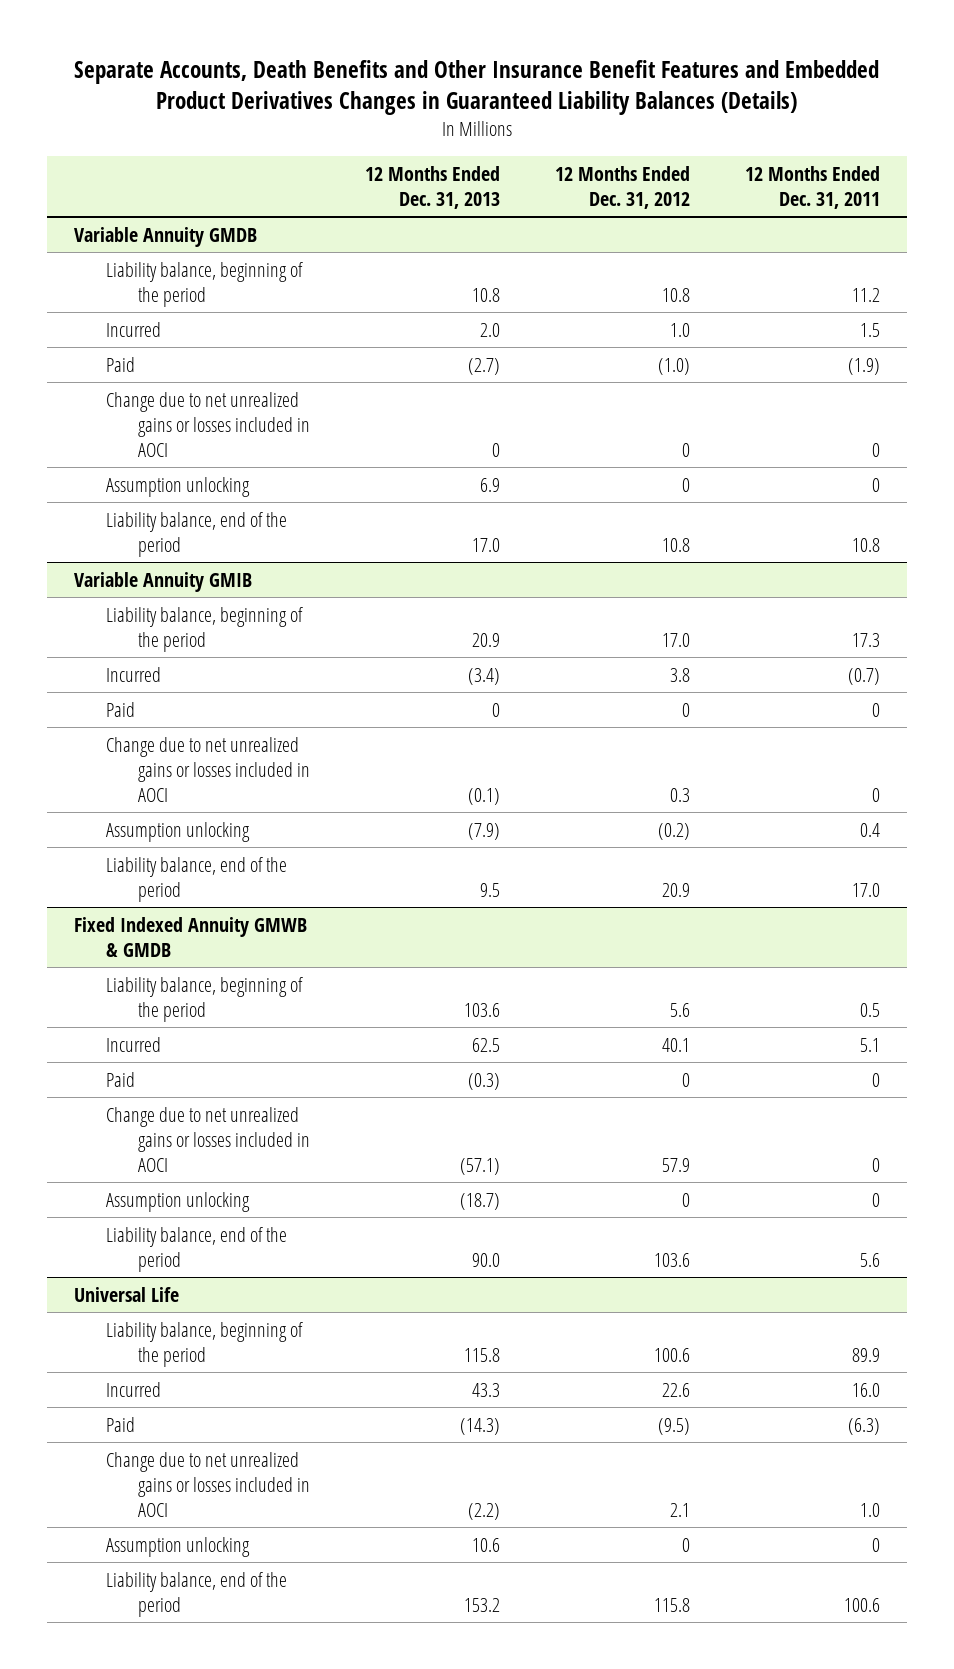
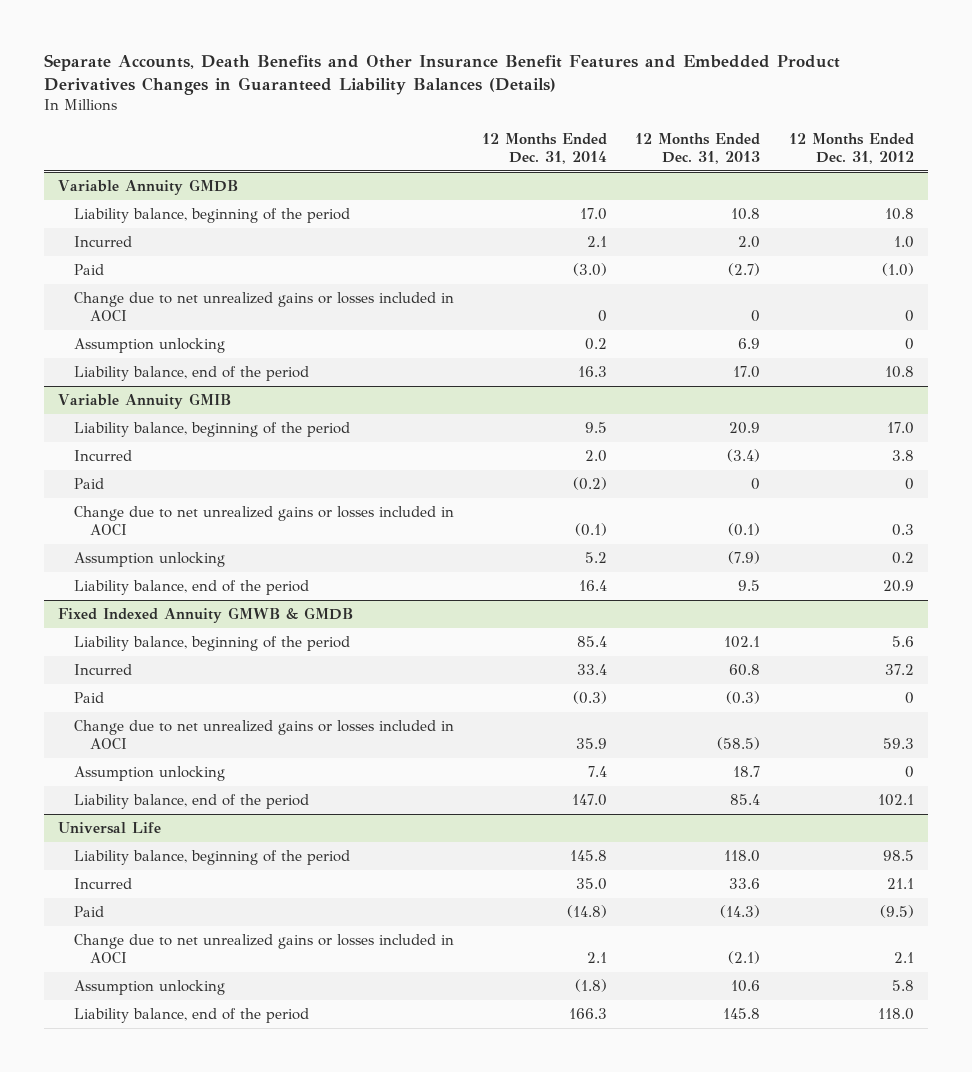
- | 12 Months Ended Dec. 31, 2013 | 12 Months Ended Dec. 31, 2012 | 12 Months Ended Dec. 31, 2011
+ | 12 Months Ended Dec. 31, 2014 | 12 Months Ended Dec. 31, 2013 | 12 Months Ended Dec. 31, 2012
@ Variable Annuity GMIB
- Assumption unlocking | (7.9) | (0.2) | 0.4
+ Assumption unlocking | 5.2 | (7.9) | 0.2
@ Fixed Indexed Annuity GMWB & GMDB
- Liability balance, beginning of the period | 103.6 | 5.6 | 0.5
- Incurred | 62.5 | 40.1 | 5.1
+ Liability balance, beginning of the period | 85.4 | 102.1 | 5.6
+ Incurred | 33.4 | 60.8 | 37.2
- Change due to net unrealized gains or losses included in AOCI | (57.1) | 57.9 | 0
- Assumption unlocking | (18.7) | 0 | 0
- Liability balance, end of the period | 90.0 | 103.6 | 5.6
+ Change due to net unrealized gains or losses included in AOCI | 35.9 | (58.5) | 59.3
+ Assumption unlocking | 7.4 | 18.7 | 0
+ Liability balance, end of the period | 147.0 | 85.4 | 102.1
@ Universal Life
- Liability balance, beginning of the period | 115.8 | 100.6 | 89.9
- Incurred | 43.3 | 22.6 | 16.0
+ Liability balance, beginning of the period | 145.8 | 118.0 | 98.5
+ Incurred | 35.0 | 33.6 | 21.1
- Change due to net unrealized gains or losses included in AOCI | (2.2) | 2.1 | 1.0
- Assumption unlocking | 10.6 | 0 | 0
- Liability balance, end of the period | 153.2 | 115.8 | 100.6
+ Change due to net unrealized gains or losses included in AOCI | 2.1 | (2.1) | 2.1
+ Assumption unlocking | (1.8) | 10.6 | 5.8
+ Liability balance, end of the period | 166.3 | 145.8 | 118.0

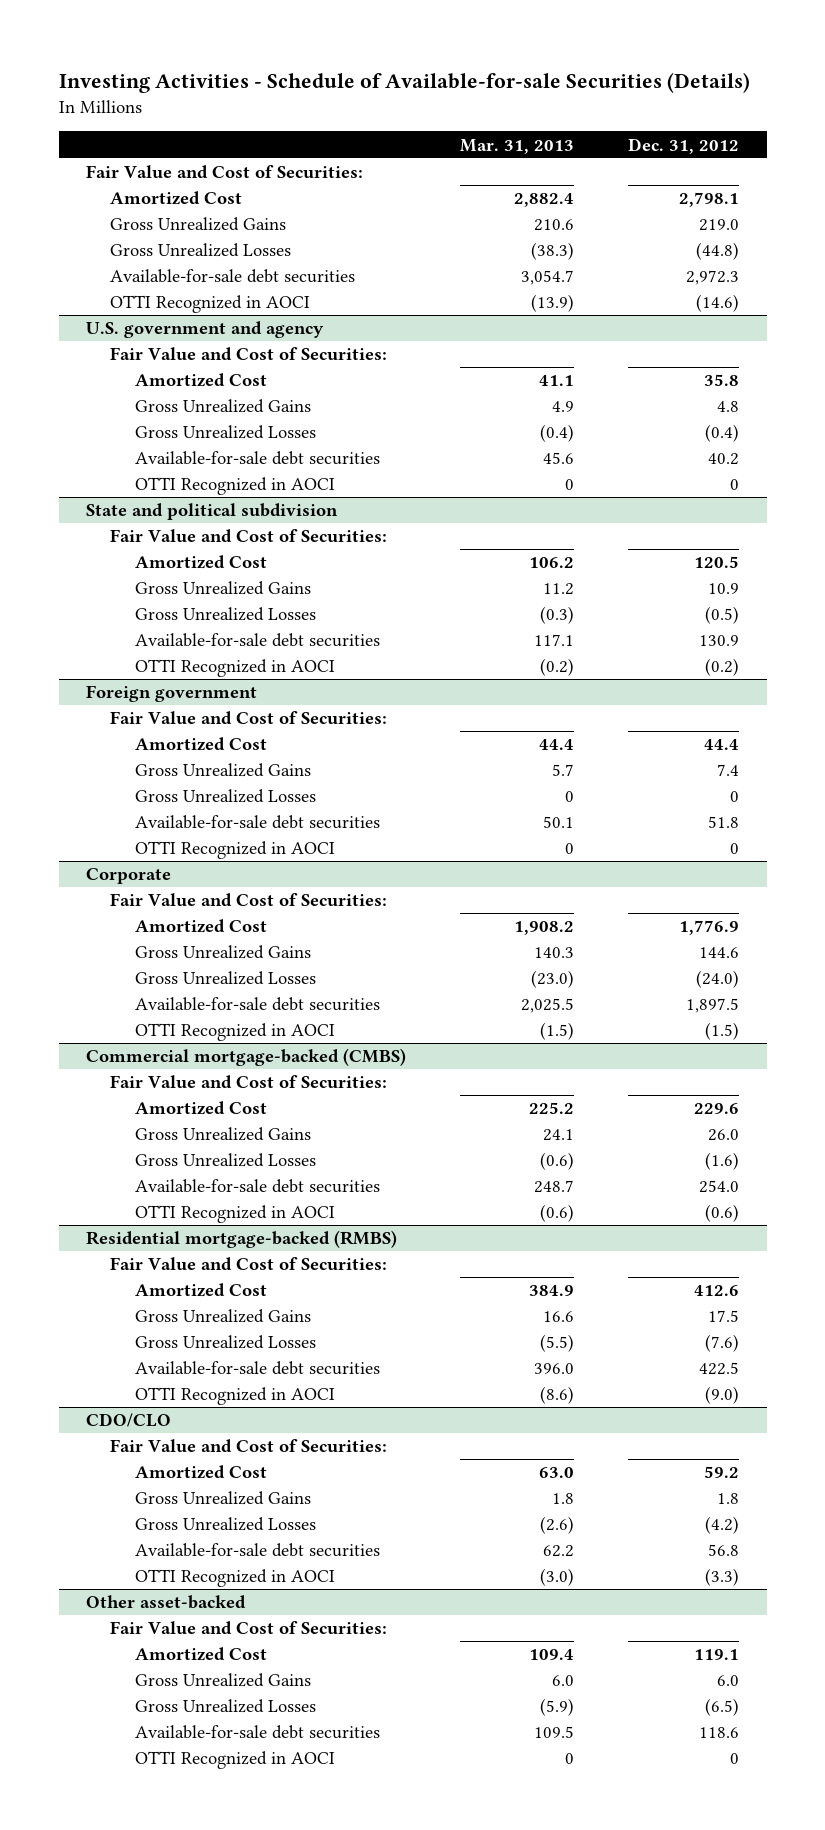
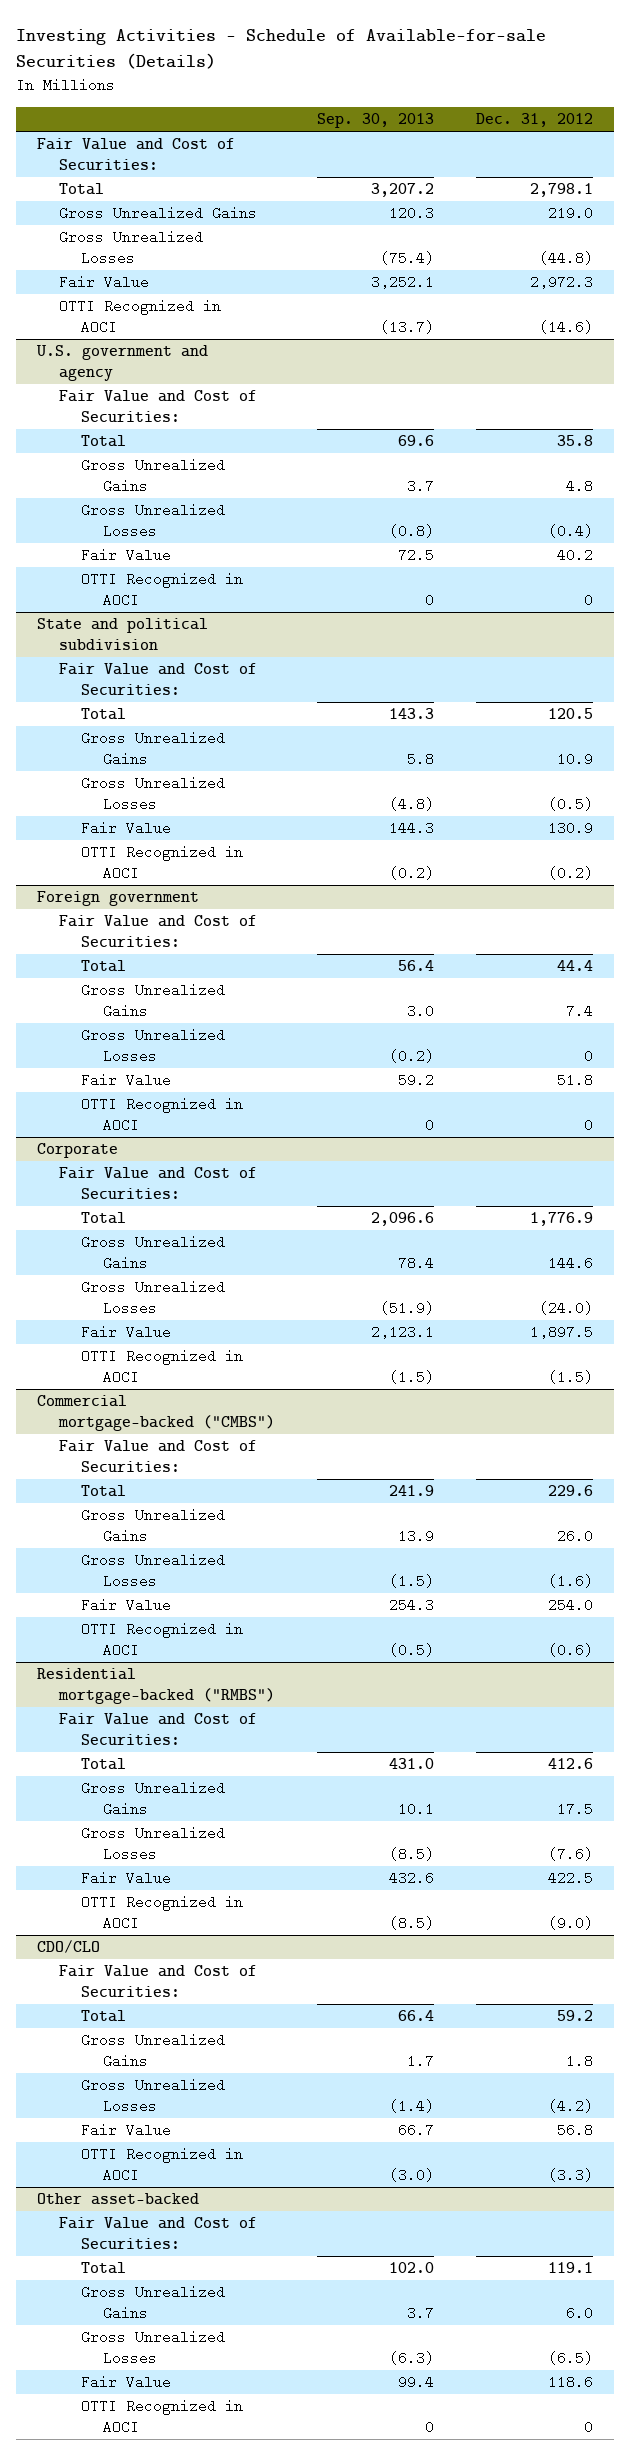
- | Mar. 31, 2013 | Dec. 31, 2012
+ | Sep. 30, 2013 | Dec. 31, 2012
- Amortized Cost | 2,882.4 | 2,798.1
+ Total | 3,207.2 | 2,798.1
- Available-for-sale debt securities | 3,054.7 | 2,972.3
+ Fair Value | 3,252.1 | 2,972.3
@ U.S. government and agency
- Amortized Cost | 41.1 | 35.8
+ Total | 69.6 | 35.8
- Available-for-sale debt securities | 45.6 | 40.2
+ Fair Value | 72.5 | 40.2
@ State and political subdivision
- Amortized Cost | 106.2 | 120.5
+ Total | 143.3 | 120.5
- Available-for-sale debt securities | 117.1 | 130.9
+ Fair Value | 144.3 | 130.9
@ Foreign government
- Amortized Cost | 44.4 | 44.4
+ Total | 56.4 | 44.4
- Available-for-sale debt securities | 50.1 | 51.8
+ Fair Value | 59.2 | 51.8
@ Corporate
- Amortized Cost | 1,908.2 | 1,776.9
+ Total | 2,096.6 | 1,776.9
- Available-for-sale debt securities | 2,025.5 | 1,897.5
+ Fair Value | 2,123.1 | 1,897.5
- Commercial mortgage-backed (CMBS)
+ Commercial mortgage-backed ("CMBS")
- Amortized Cost | 225.2 | 229.6
+ Total | 241.9 | 229.6
- Available-for-sale debt securities | 248.7 | 254.0
+ Fair Value | 254.3 | 254.0
- Residential mortgage-backed (RMBS)
+ Residential mortgage-backed ("RMBS")
- Amortized Cost | 384.9 | 412.6
+ Total | 431.0 | 412.6
- Available-for-sale debt securities | 396.0 | 422.5
+ Fair Value | 432.6 | 422.5
@ CDO/CLO
- Amortized Cost | 63.0 | 59.2
+ Total | 66.4 | 59.2
- Available-for-sale debt securities | 62.2 | 56.8
+ Fair Value | 66.7 | 56.8
@ Other asset-backed
- Amortized Cost | 109.4 | 119.1
+ Total | 102.0 | 119.1
- Available-for-sale debt securities | 109.5 | 118.6
+ Fair Value | 99.4 | 118.6

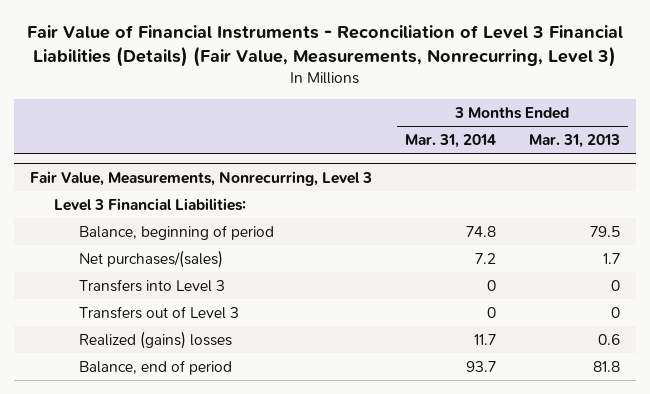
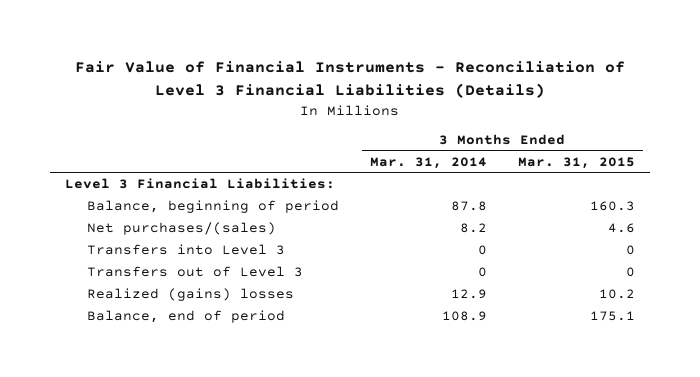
- Fair Value of Financial Instruments - Reconciliation of Level 3 Financial Liabilities (Details) (Fair Value, Measurements, Nonrecurring, Level 3)
+ Fair Value of Financial Instruments - Reconciliation of Level 3 Financial Liabilities (Details)
- | 3 Months Ended Mar. 31, 2014 | 3 Months Ended Mar. 31, 2013
+ | 3 Months Ended Mar. 31, 2014 | 3 Months Ended Mar. 31, 2015
- Fair Value, Measurements, Nonrecurring, Level 3
- Balance, beginning of period | 74.8 | 79.5
- Net purchases/(sales) | 7.2 | 1.7
+ Balance, beginning of period | 87.8 | 160.3
+ Net purchases/(sales) | 8.2 | 4.6
- Realized (gains) losses | 11.7 | 0.6
- Balance, end of period | 93.7 | 81.8
+ Realized (gains) losses | 12.9 | 10.2
+ Balance, end of period | 108.9 | 175.1

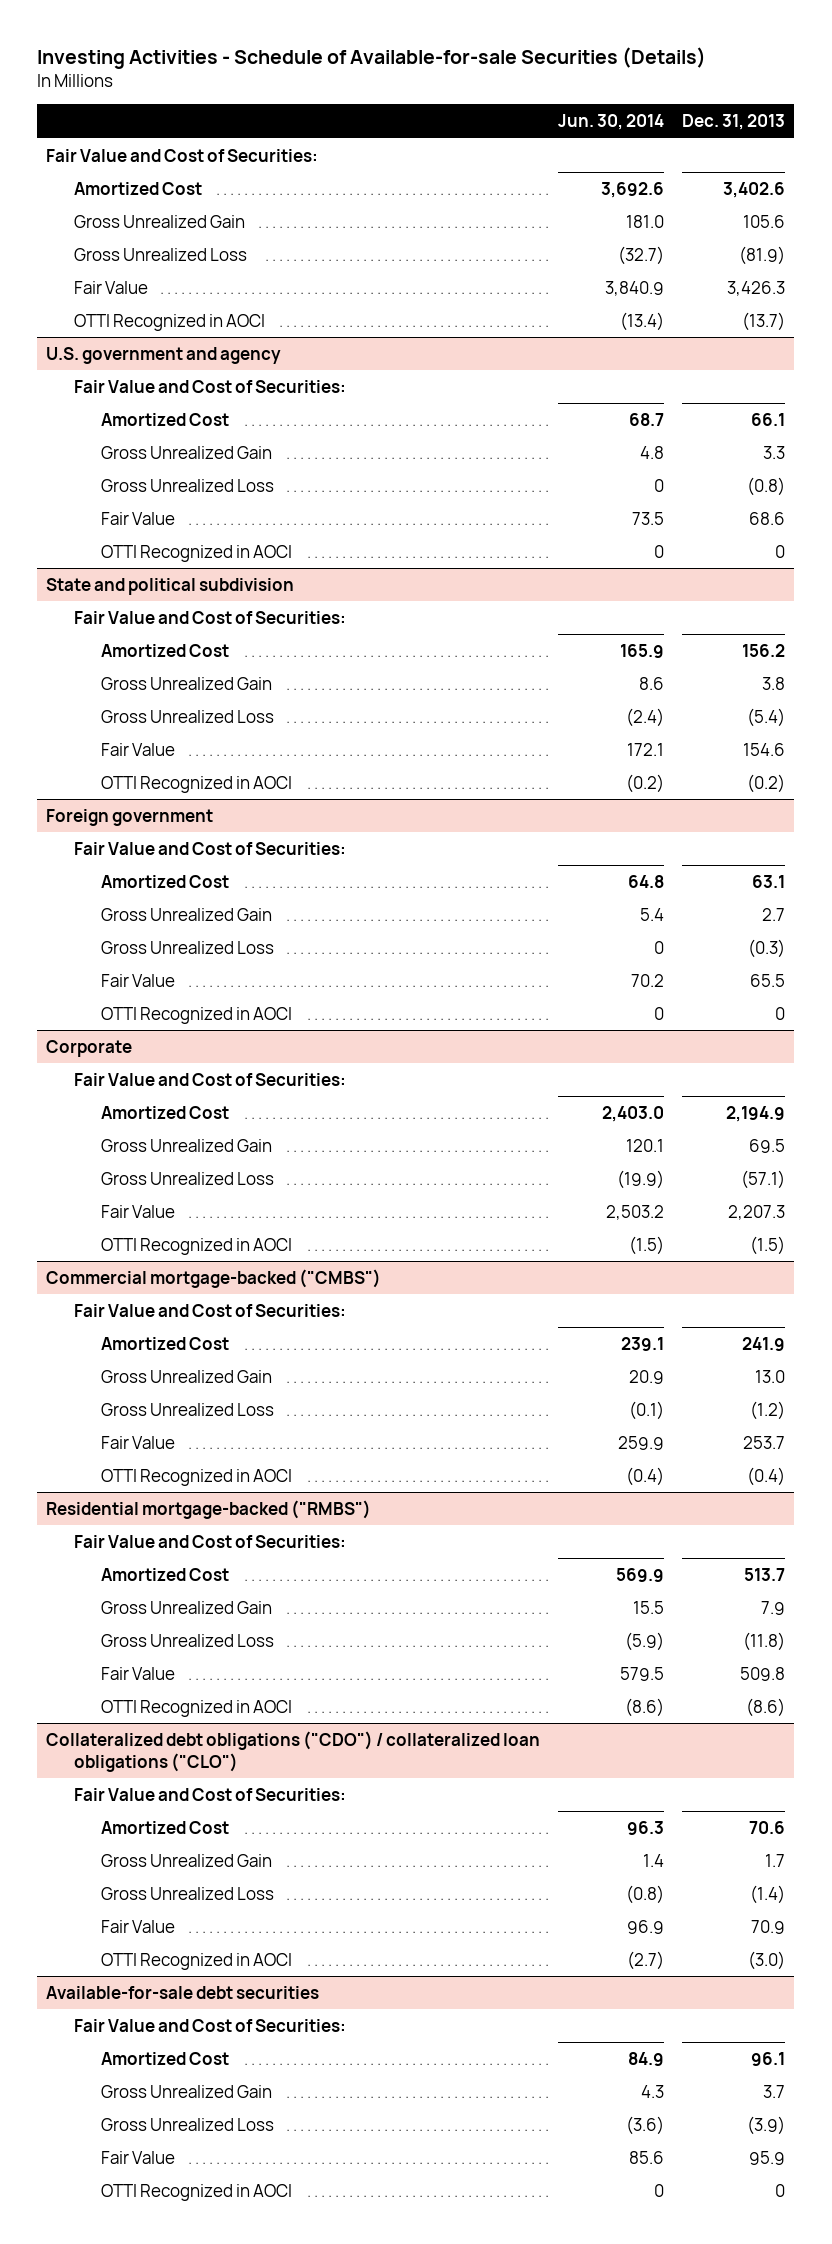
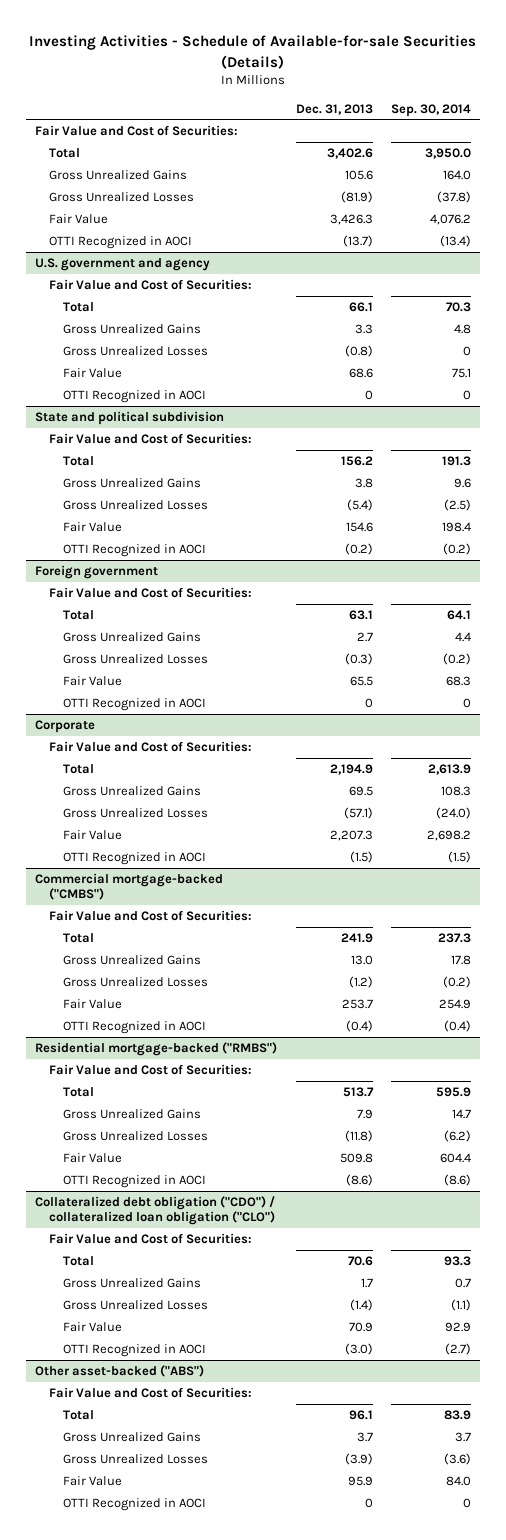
- | Jun. 30, 2014 | Dec. 31, 2013
+ | Dec. 31, 2013 | Sep. 30, 2014
- Amortized Cost | 3,692.6 | 3,402.6
- Gross Unrealized Gain | 181.0 | 105.6
- Gross Unrealized Loss | (32.7) | (81.9)
+ Total | 3,402.6 | 3,950.0
+ Gross Unrealized Gains | 105.6 | 164.0
+ Gross Unrealized Losses | (81.9) | (37.8)
@ U.S. government and agency
- Amortized Cost | 68.7 | 66.1
- Gross Unrealized Gain | 4.8 | 3.3
- Gross Unrealized Loss | 0 | (0.8)
+ Total | 66.1 | 70.3
+ Gross Unrealized Gains | 3.3 | 4.8
+ Gross Unrealized Losses | (0.8) | 0
@ State and political subdivision
- Amortized Cost | 165.9 | 156.2
- Gross Unrealized Gain | 8.6 | 3.8
- Gross Unrealized Loss | (2.4) | (5.4)
+ Total | 156.2 | 191.3
+ Gross Unrealized Gains | 3.8 | 9.6
+ Gross Unrealized Losses | (5.4) | (2.5)
@ Foreign government
- Amortized Cost | 64.8 | 63.1
- Gross Unrealized Gain | 5.4 | 2.7
- Gross Unrealized Loss | 0 | (0.3)
+ Total | 63.1 | 64.1
+ Gross Unrealized Gains | 2.7 | 4.4
+ Gross Unrealized Losses | (0.3) | (0.2)
@ Corporate
- Amortized Cost | 2,403.0 | 2,194.9
- Gross Unrealized Gain | 120.1 | 69.5
- Gross Unrealized Loss | (19.9) | (57.1)
+ Total | 2,194.9 | 2,613.9
+ Gross Unrealized Gains | 69.5 | 108.3
+ Gross Unrealized Losses | (57.1) | (24.0)
@ Commercial mortgage-backed ("CMBS")
- Amortized Cost | 239.1 | 241.9
- Gross Unrealized Gain | 20.9 | 13.0
- Gross Unrealized Loss | (0.1) | (1.2)
+ Total | 241.9 | 237.3
+ Gross Unrealized Gains | 13.0 | 17.8
+ Gross Unrealized Losses | (1.2) | (0.2)
@ Residential mortgage-backed ("RMBS")
- Amortized Cost | 569.9 | 513.7
- Gross Unrealized Gain | 15.5 | 7.9
- Gross Unrealized Loss | (5.9) | (11.8)
+ Total | 513.7 | 595.9
+ Gross Unrealized Gains | 7.9 | 14.7
+ Gross Unrealized Losses | (11.8) | (6.2)
- Collateralized debt obligations ("CDO") / collateralized loan obligations ("CLO")
+ Collateralized debt obligation ("CDO") / collateralized loan obligation ("CLO")
- Amortized Cost | 96.3 | 70.6
- Gross Unrealized Gain | 1.4 | 1.7
- Gross Unrealized Loss | (0.8) | (1.4)
+ Total | 70.6 | 93.3
+ Gross Unrealized Gains | 1.7 | 0.7
+ Gross Unrealized Losses | (1.4) | (1.1)
- Available-for-sale debt securities
+ Other asset-backed ("ABS")
- Amortized Cost | 84.9 | 96.1
- Gross Unrealized Gain | 4.3 | 3.7
- Gross Unrealized Loss | (3.6) | (3.9)
+ Total | 96.1 | 83.9
+ Gross Unrealized Gains | 3.7 | 3.7
+ Gross Unrealized Losses | (3.9) | (3.6)

